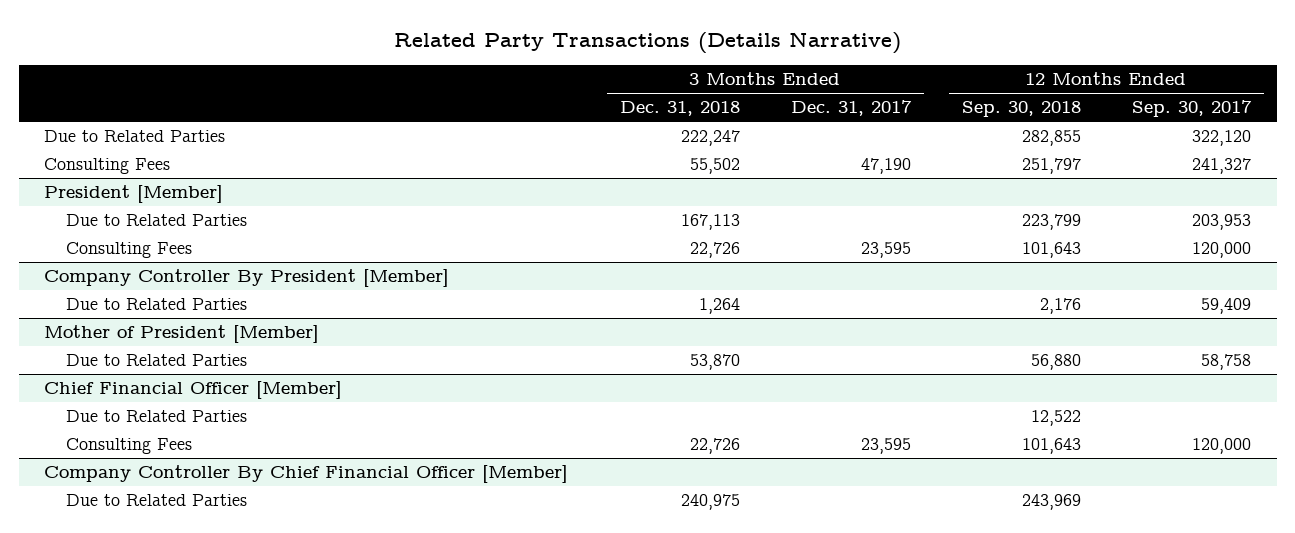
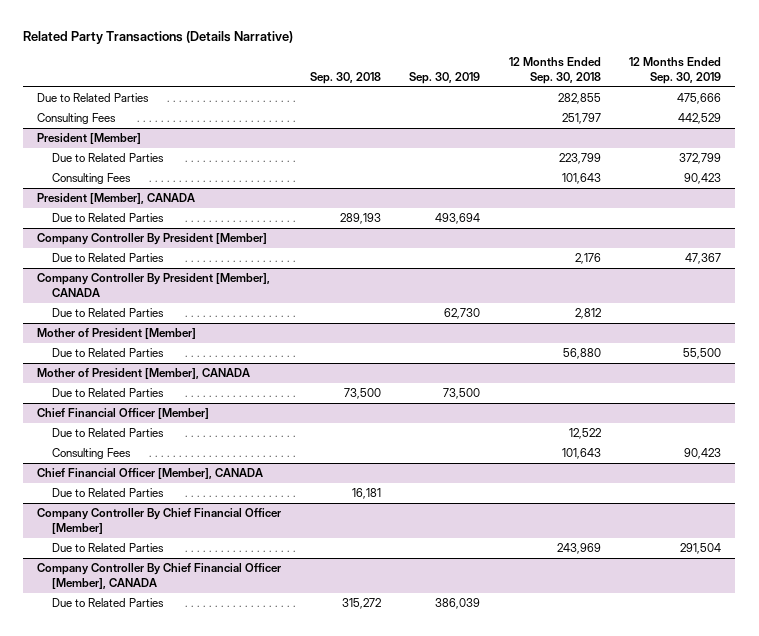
- | 3 Months Ended Dec. 31, 2018 | 3 Months Ended Dec. 31, 2017 | 12 Months Ended Sep. 30, 2018 | 12 Months Ended Sep. 30, 2017
+ | Sep. 30, 2018 | Sep. 30, 2019 | 12 Months Ended Sep. 30, 2018 | 12 Months Ended Sep. 30, 2019
+ President [Member], CANADA
+ Due to Related Parties | 289,193 | 493,694 | |
+ Company Controller By President [Member], CANADA
+ Due to Related Parties | | 62,730 | 2,812 |
+ Mother of President [Member], CANADA
+ Due to Related Parties | 73,500 | 73,500 | |
+ Chief Financial Officer [Member], CANADA
+ Due to Related Parties | 16,181 | | |
+ Company Controller By Chief Financial Officer [Member], CANADA
+ Due to Related Parties | 315,272 | 386,039 | |

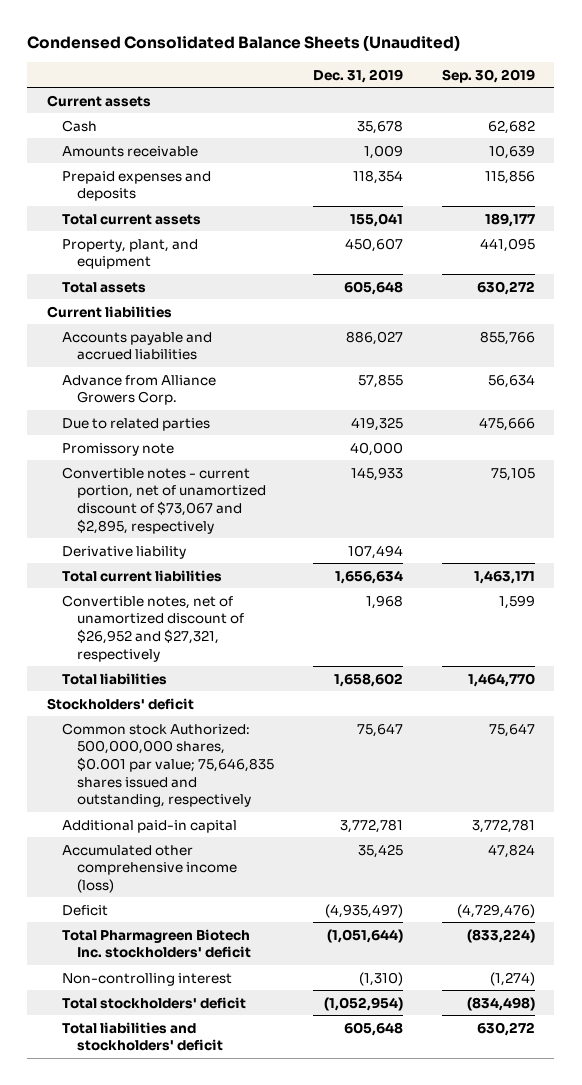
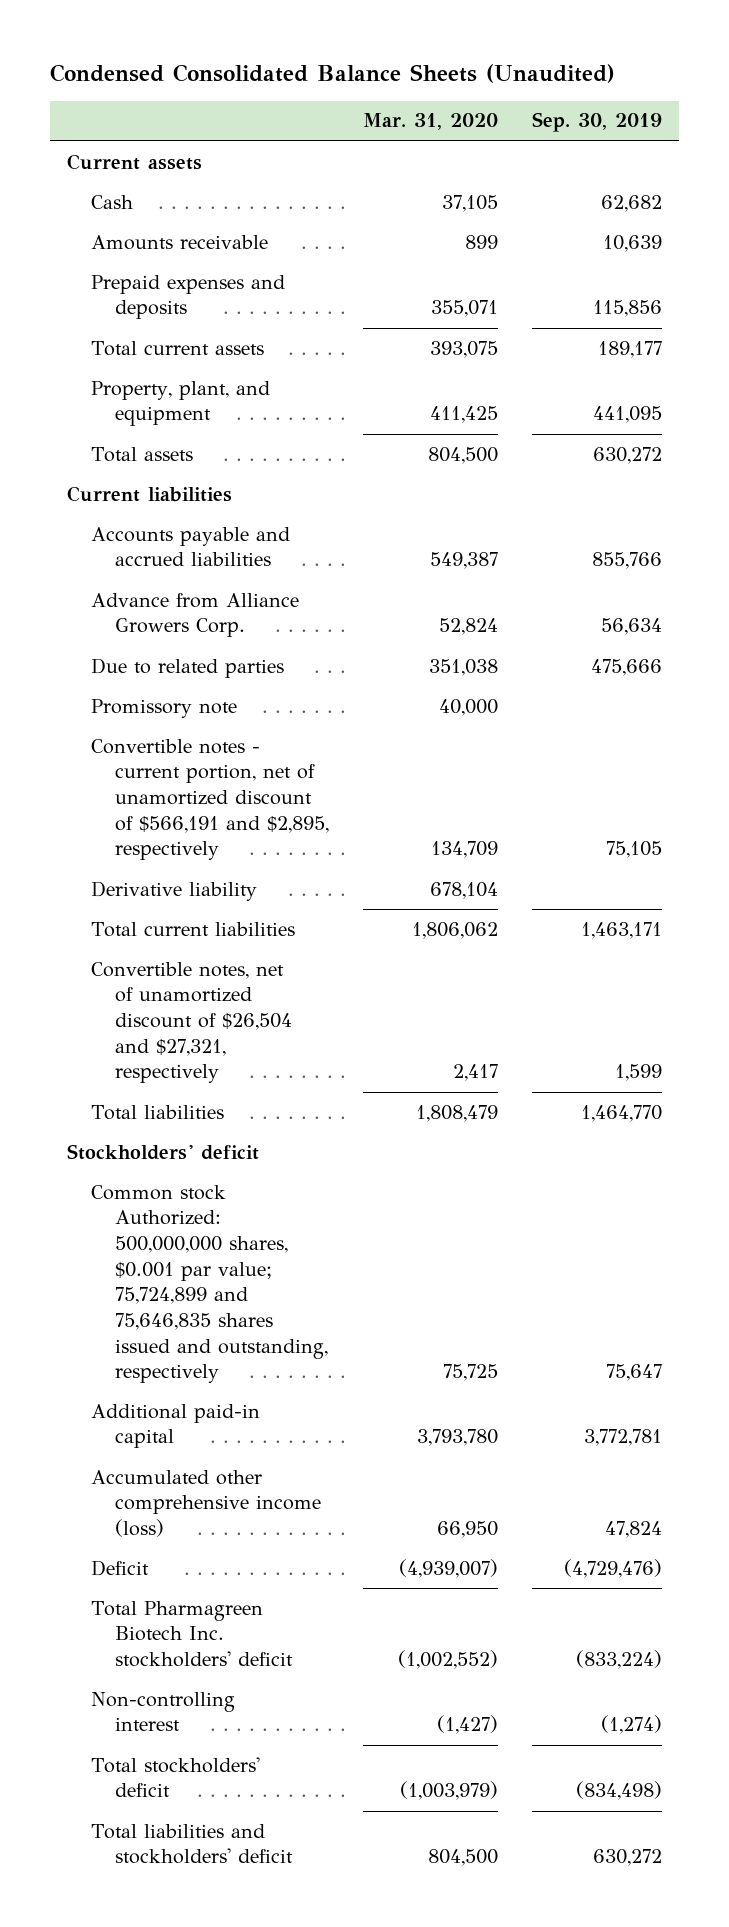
- | Dec. 31, 2019 | Sep. 30, 2019
+ | Mar. 31, 2020 | Sep. 30, 2019
- Convertible notes - current portion, net of unamortized discount of $73,067 and $2,895, respectively | 145,933 | 75,105
+ Convertible notes - current portion, net of unamortized discount of $566,191 and $2,895, respectively | 134,709 | 75,105
- Convertible notes, net of unamortized discount of $26,952 and $27,321, respectively | 1,968 | 1,599
+ Convertible notes, net of unamortized discount of $26,504 and $27,321, respectively | 2,417 | 1,599
- Common stock Authorized: 500,000,000 shares, $0.001 par value; 75,646,835 shares issued and outstanding, respectively | 75,647 | 75,647
+ Common stock Authorized: 500,000,000 shares, $0.001 par value; 75,724,899 and 75,646,835 shares issued and outstanding, respectively | 75,725 | 75,647

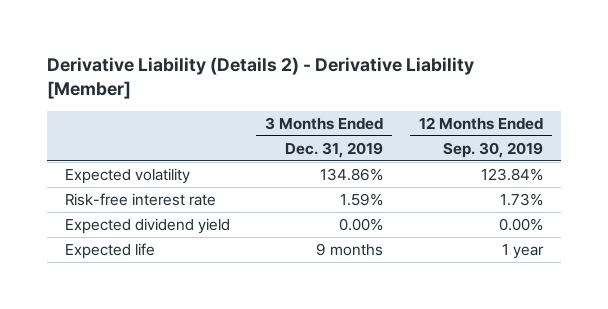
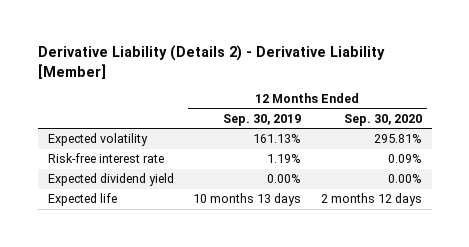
- | 3 Months Ended Dec. 31, 2019 | 12 Months Ended Sep. 30, 2019
+ | 12 Months Ended Sep. 30, 2019 | 12 Months Ended Sep. 30, 2020
- Expected volatility | 134.86% | 123.84%
- Risk-free interest rate | 1.59% | 1.73%
+ Expected volatility | 161.13% | 295.81%
+ Risk-free interest rate | 1.19% | 0.09%
- Expected life | 9 months | 1 year
+ Expected life | 10 months 13 days | 2 months 12 days

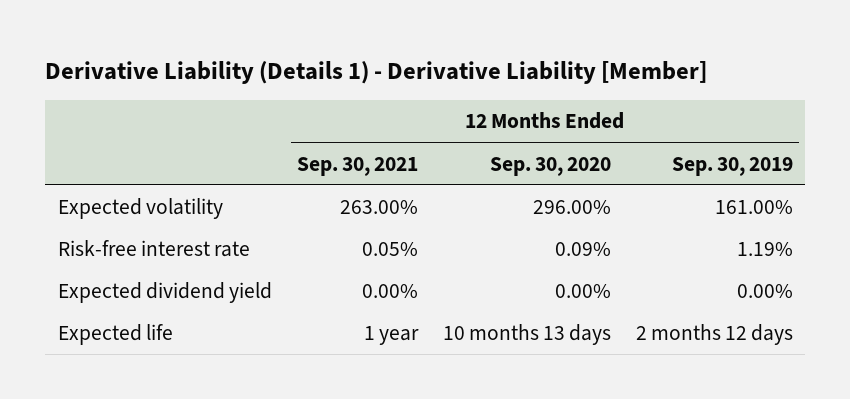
- Derivative Liability (Details 2) - Derivative Liability [Member]
+ Derivative Liability (Details 1) - Derivative Liability [Member]
- | 12 Months Ended Sep. 30, 2019 | 12 Months Ended Sep. 30, 2020
+ | 12 Months Ended Sep. 30, 2021 | 12 Months Ended Sep. 30, 2020 | 12 Months Ended Sep. 30, 2019
- Expected volatility | 161.13% | 295.81%
+ Expected volatility | 263.00% | 296.00% | 161.00%
- Expected life | 10 months 13 days | 2 months 12 days
+ Expected life | 1 year | 10 months 13 days | 2 months 12 days

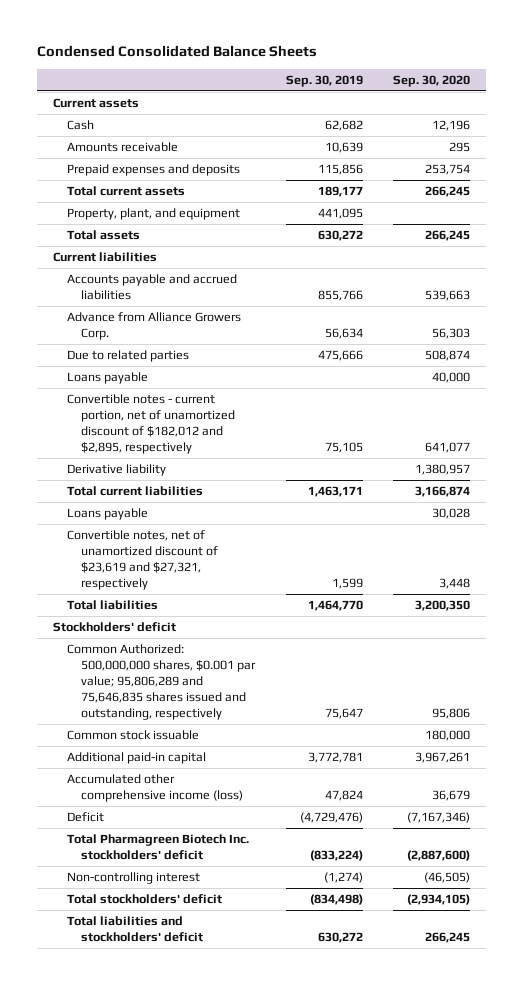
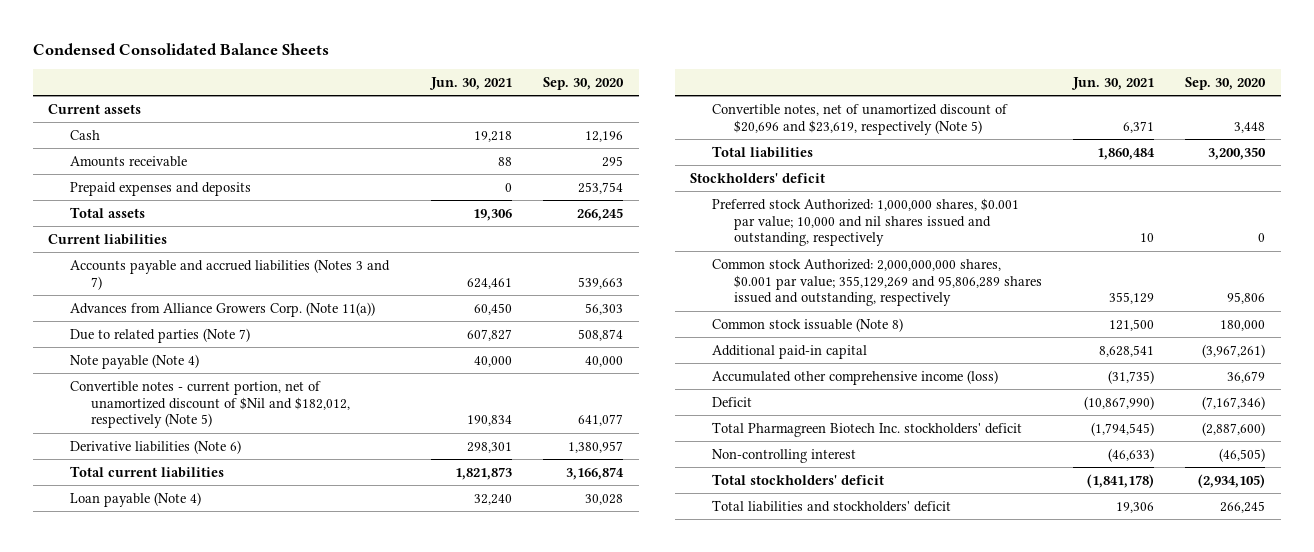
- | Sep. 30, 2019 | Sep. 30, 2020
+ | Jun. 30, 2021 | Sep. 30, 2020
- Total current assets | 189,177 | 266,245
- Property, plant, and equipment | 441,095 |
- Accounts payable and accrued liabilities | 855,766 | 539,663
- Advance from Alliance Growers Corp. | 56,634 | 56,303
- Due to related parties | 475,666 | 508,874
- Loans payable | | 40,000
- Convertible notes - current portion, net of unamortized discount of $182,012 and $2,895, respectively | 75,105 | 641,077
- Derivative liability | | 1,380,957
+ Accounts payable and accrued liabilities (Notes 3 and 7) | 624,461 | 539,663
+ Advances from Alliance Growers Corp. (Note 11(a)) | 60,450 | 56,303
+ Due to related parties (Note 7) | 607,827 | 508,874
+ Note payable (Note 4) | 40,000 | 40,000
+ Convertible notes - current portion, net of unamortized discount of $Nil and $182,012, respectively (Note 5) | 190,834 | 641,077
+ Derivative liabilities (Note 6) | 298,301 | 1,380,957
- Loans payable | | 30,028
- Convertible notes, net of unamortized discount of $23,619 and $27,321, respectively | 1,599 | 3,448
+ Loan payable (Note 4) | 32,240 | 30,028
+ Convertible notes, net of unamortized discount of $20,696 and $23,619, respectively (Note 5) | 6,371 | 3,448
- Common Authorized: 500,000,000 shares, $0.001 par value; 95,806,289 and 75,646,835 shares issued and outstanding, respectively | 75,647 | 95,806
- Common stock issuable | | 180,000
- Additional paid-in capital | 3,772,781 | 3,967,261
+ Preferred stock Authorized: 1,000,000 shares, $0.001 par value; 10,000 and nil shares issued and outstanding, respectively | 10 | 0
+ Common stock Authorized: 2,000,000,000 shares, $0.001 par value; 355,129,269 and 95,806,289 shares issued and outstanding, respectively | 355,129 | 95,806
+ Common stock issuable (Note 8) | 121,500 | 180,000
+ Additional paid-in capital | 8,628,541 | (3,967,261)

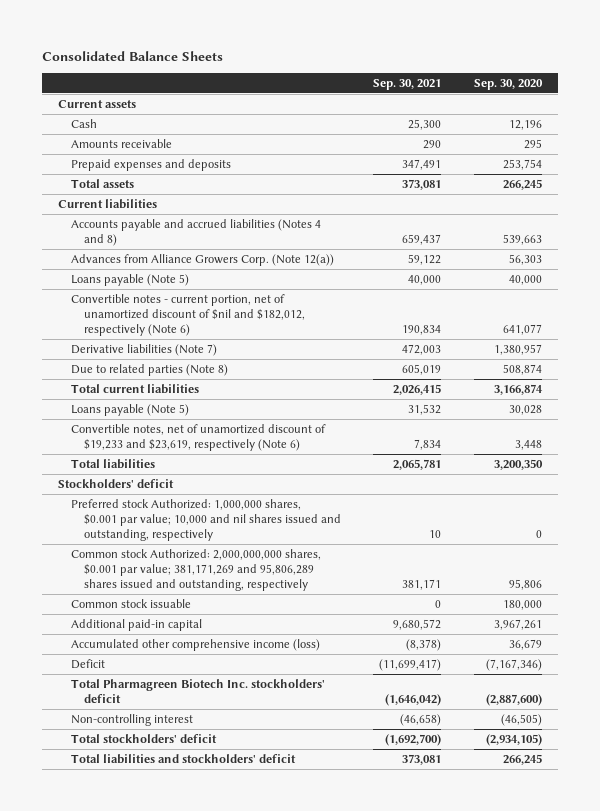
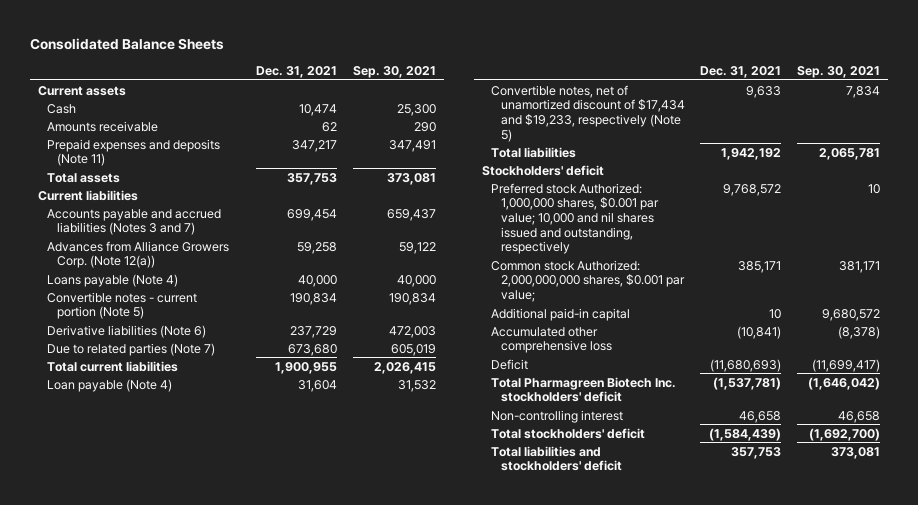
- | Sep. 30, 2021 | Sep. 30, 2020
+ | Dec. 31, 2021 | Sep. 30, 2021
- Prepaid expenses and deposits | 347,491 | 253,754
+ Prepaid expenses and deposits (Note 11) | 347,217 | 347,491
- Accounts payable and accrued liabilities (Notes 4 and 8) | 659,437 | 539,663
+ Accounts payable and accrued liabilities (Notes 3 and 7) | 699,454 | 659,437
- Loans payable (Note 5) | 40,000 | 40,000
- Convertible notes - current portion, net of unamortized discount of $nil and $182,012, respectively (Note 6) | 190,834 | 641,077
- Derivative liabilities (Note 7) | 472,003 | 1,380,957
- Due to related parties (Note 8) | 605,019 | 508,874
+ Loans payable (Note 4) | 40,000 | 40,000
+ Convertible notes - current portion (Note 5) | 190,834 | 190,834
+ Derivative liabilities (Note 6) | 237,729 | 472,003
+ Due to related parties (Note 7) | 673,680 | 605,019
- Loans payable (Note 5) | 31,532 | 30,028
- Convertible notes, net of unamortized discount of $19,233 and $23,619, respectively (Note 6) | 7,834 | 3,448
+ Loan payable (Note 4) | 31,604 | 31,532
+ Convertible notes, net of unamortized discount of $17,434 and $19,233, respectively (Note 5) | 9,633 | 7,834
- Common stock Authorized: 2,000,000,000 shares, $0.001 par value; 381,171,269 and 95,806,289 shares issued and outstanding, respectively | 381,171 | 95,806
- Common stock issuable | 0 | 180,000
+ Common stock Authorized: 2,000,000,000 shares, $0.001 par value; | 385,171 | 381,171
- Accumulated other comprehensive income (loss) | (8,378) | 36,679
+ Accumulated other comprehensive loss | (10,841) | (8,378)
- Non-controlling interest | (46,658) | (46,505)
+ Non-controlling interest | 46,658 | 46,658

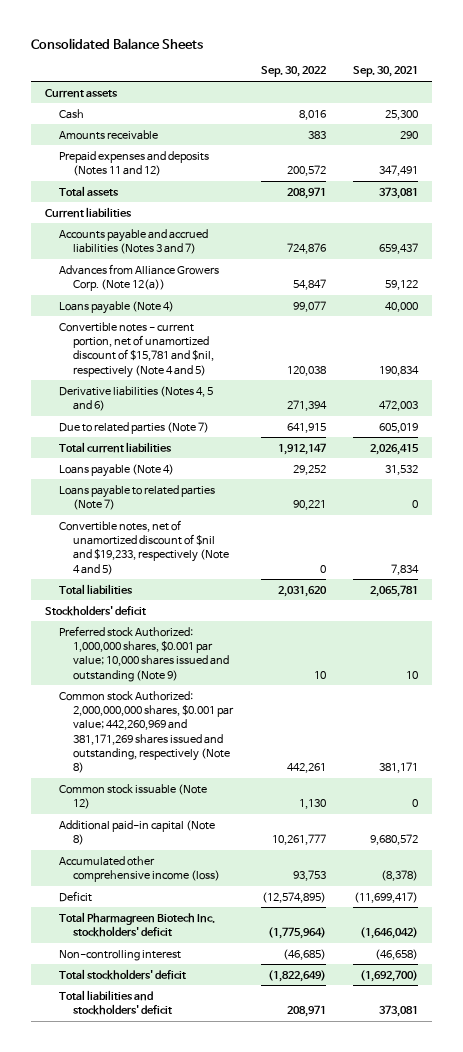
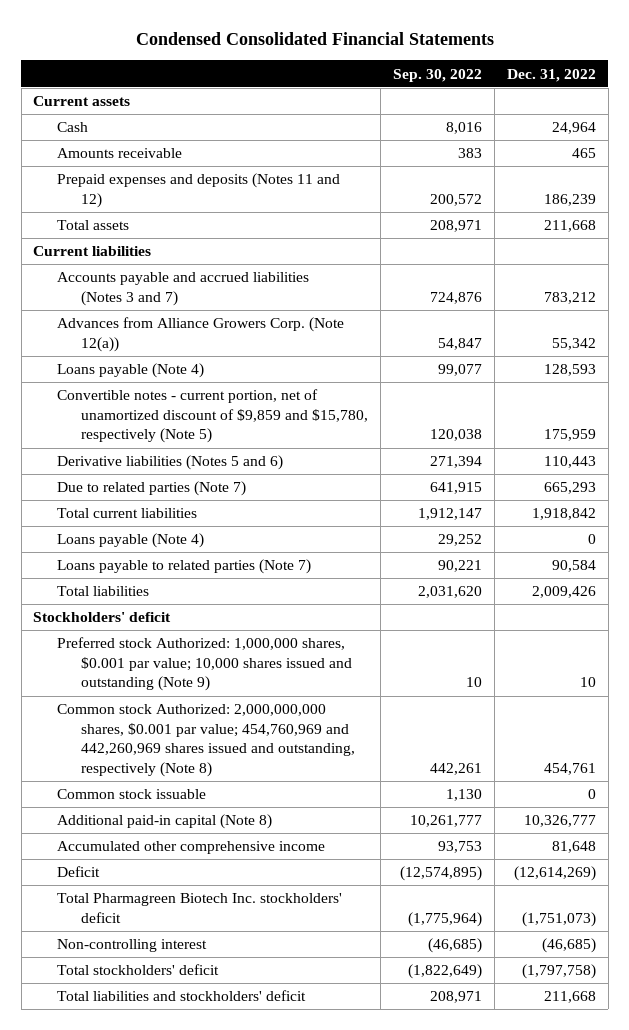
- Consolidated Balance Sheets
+ Condensed Consolidated Financial Statements
- | Sep. 30, 2022 | Sep. 30, 2021
+ | Sep. 30, 2022 | Dec. 31, 2022
- Convertible notes - current portion, net of unamortized discount of $15,781 and $nil, respectively (Note 4 and 5) | 120,038 | 190,834
- Derivative liabilities (Notes 4, 5 and 6) | 271,394 | 472,003
+ Convertible notes - current portion, net of unamortized discount of $9,859 and $15,780, respectively (Note 5) | 120,038 | 175,959
+ Derivative liabilities (Notes 5 and 6) | 271,394 | 110,443
- Convertible notes, net of unamortized discount of $nil and $19,233, respectively (Note 4 and 5) | 0 | 7,834
- Common stock Authorized: 2,000,000,000 shares, $0.001 par value; 442,260,969 and 381,171,269 shares issued and outstanding, respectively (Note 8) | 442,261 | 381,171
- Common stock issuable (Note 12) | 1,130 | 0
+ Common stock Authorized: 2,000,000,000 shares, $0.001 par value; 454,760,969 and 442,260,969 shares issued and outstanding, respectively (Note 8) | 442,261 | 454,761
+ Common stock issuable | 1,130 | 0
- Accumulated other comprehensive income (loss) | 93,753 | (8,378)
+ Accumulated other comprehensive income | 93,753 | 81,648

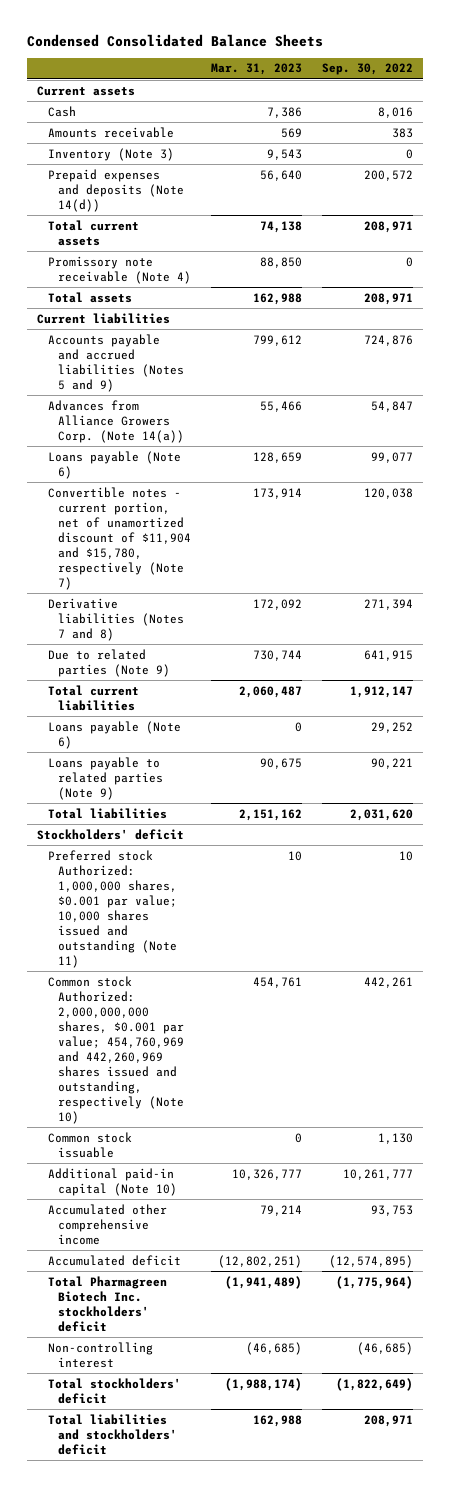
- Condensed Consolidated Financial Statements
+ Condensed Consolidated Balance Sheets
- | Sep. 30, 2022 | Dec. 31, 2022
+ | Mar. 31, 2023 | Sep. 30, 2022
- Prepaid expenses and deposits (Notes 11 and 12) | 200,572 | 186,239
+ Inventory (Note 3) | 9,543 | 0
+ Prepaid expenses and deposits (Note 14(d)) | 56,640 | 200,572
+ Total current assets | 74,138 | 208,971
+ Promissory note receivable (Note 4) | 88,850 | 0
- Accounts payable and accrued liabilities (Notes 3 and 7) | 724,876 | 783,212
- Advances from Alliance Growers Corp. (Note 12(a)) | 54,847 | 55,342
- Loans payable (Note 4) | 99,077 | 128,593
- Convertible notes - current portion, net of unamortized discount of $9,859 and $15,780, respectively (Note 5) | 120,038 | 175,959
- Derivative liabilities (Notes 5 and 6) | 271,394 | 110,443
- Due to related parties (Note 7) | 641,915 | 665,293
+ Accounts payable and accrued liabilities (Notes 5 and 9) | 799,612 | 724,876
+ Advances from Alliance Growers Corp. (Note 14(a)) | 55,466 | 54,847
+ Loans payable (Note 6) | 128,659 | 99,077
+ Convertible notes - current portion, net of unamortized discount of $11,904 and $15,780, respectively (Note 7) | 173,914 | 120,038
+ Derivative liabilities (Notes 7 and 8) | 172,092 | 271,394
+ Due to related parties (Note 9) | 730,744 | 641,915
- Loans payable (Note 4) | 29,252 | 0
- Loans payable to related parties (Note 7) | 90,221 | 90,584
+ Loans payable (Note 6) | 0 | 29,252
+ Loans payable to related parties (Note 9) | 90,675 | 90,221
- Preferred stock Authorized: 1,000,000 shares, $0.001 par value; 10,000 shares issued and outstanding (Note 9) | 10 | 10
- Common stock Authorized: 2,000,000,000 shares, $0.001 par value; 454,760,969 and 442,260,969 shares issued and outstanding, respectively (Note 8) | 442,261 | 454,761
+ Preferred stock Authorized: 1,000,000 shares, $0.001 par value; 10,000 shares issued and outstanding (Note 11) | 10 | 10
+ Common stock Authorized: 2,000,000,000 shares, $0.001 par value; 454,760,969 and 442,260,969 shares issued and outstanding, respectively (Note 10) | 454,761 | 442,261
- Additional paid-in capital (Note 8) | 10,261,777 | 10,326,777
+ Additional paid-in capital (Note 10) | 10,326,777 | 10,261,777
- Deficit | (12,574,895) | (12,614,269)
+ Accumulated deficit | (12,802,251) | (12,574,895)

